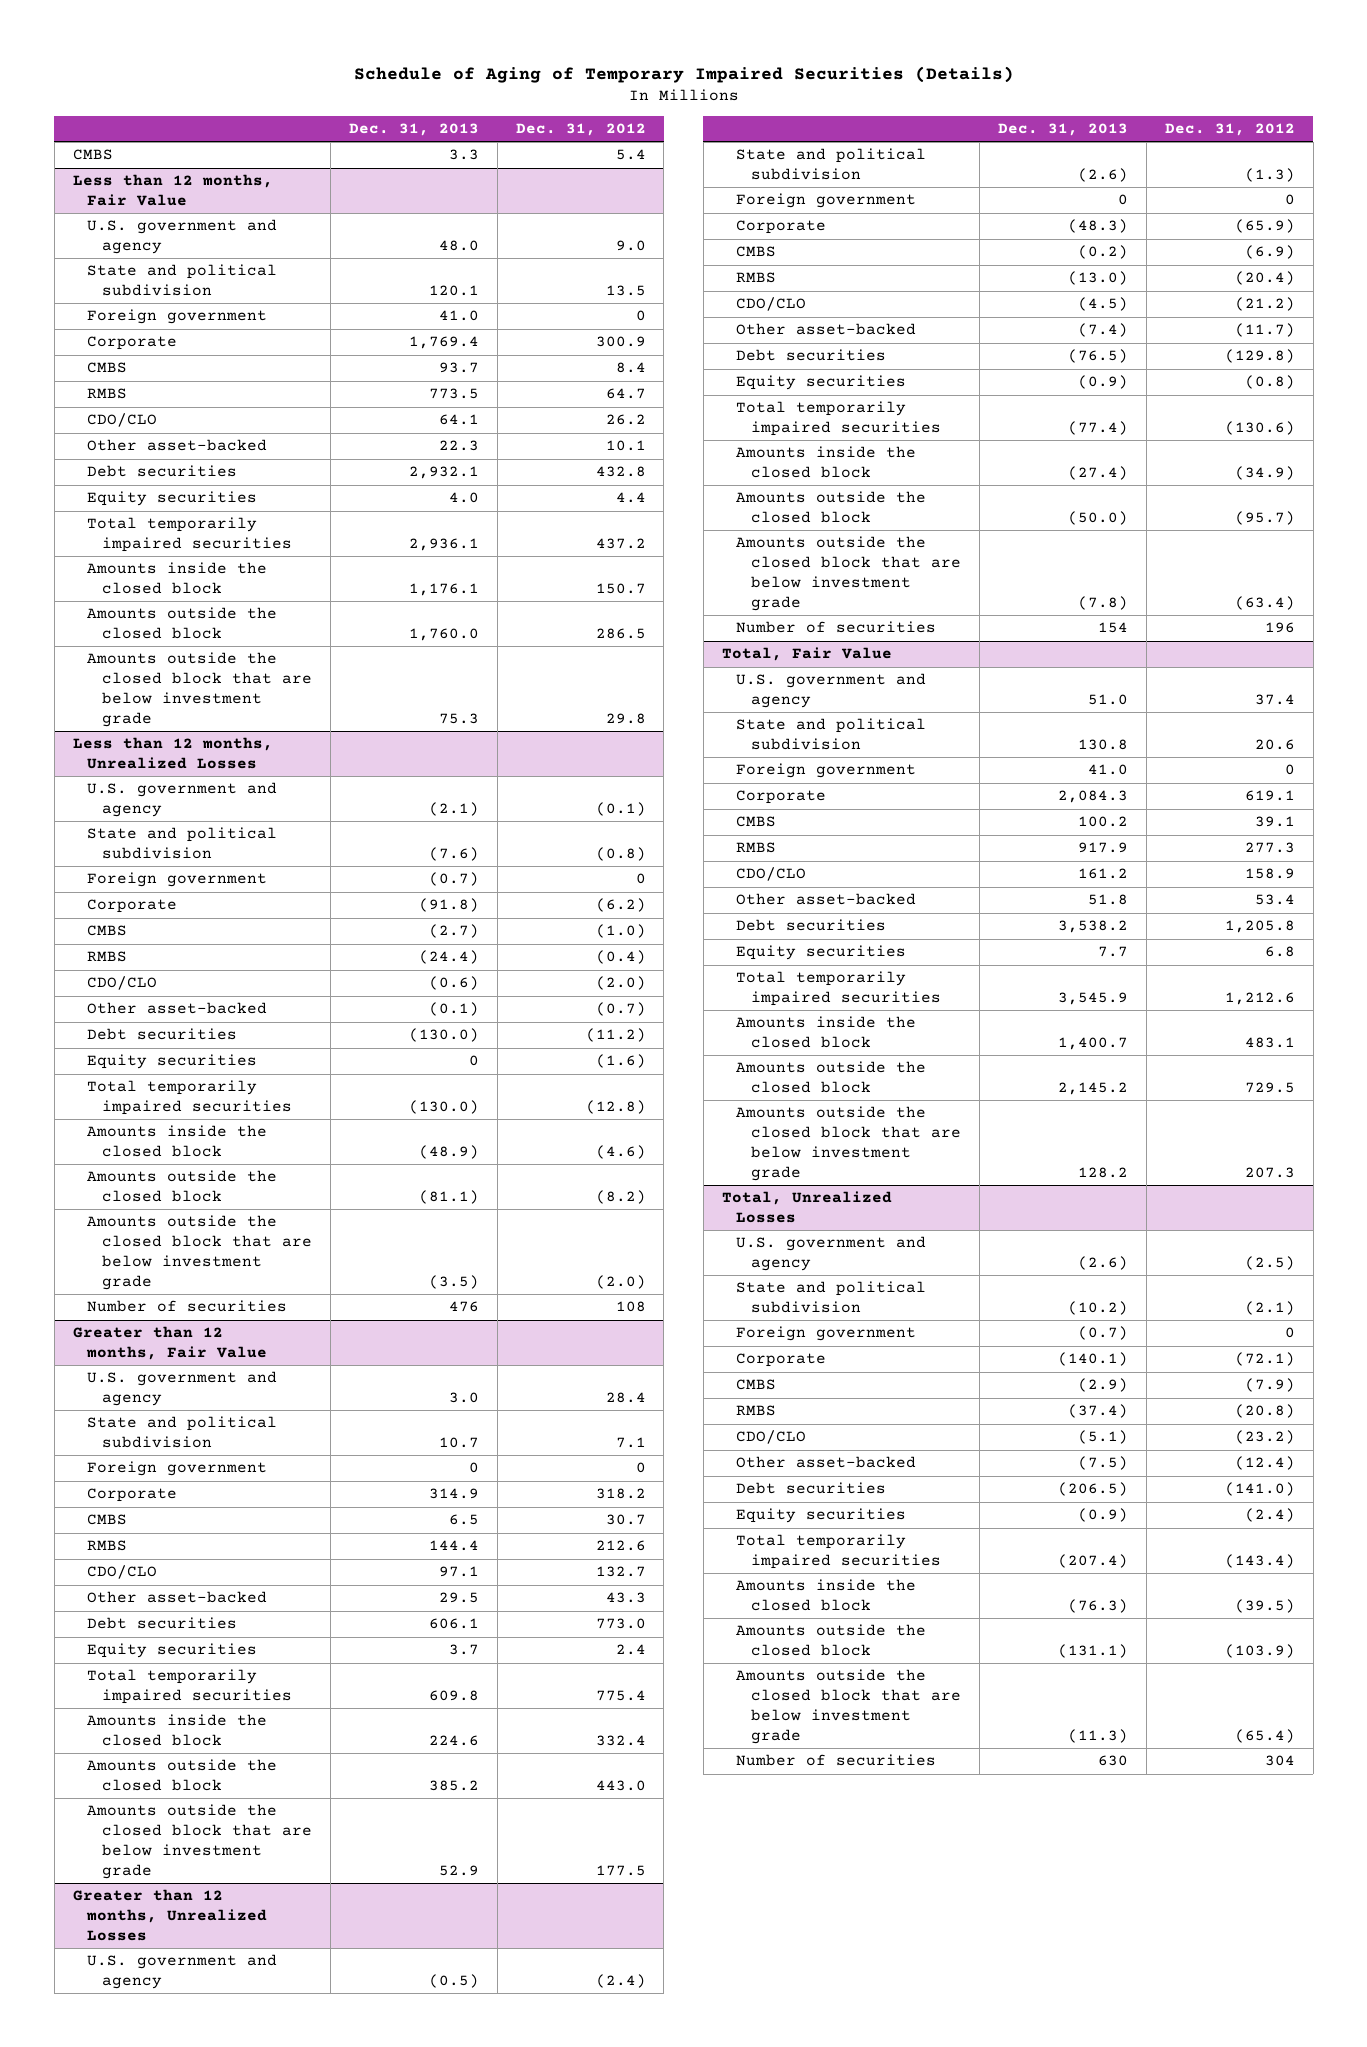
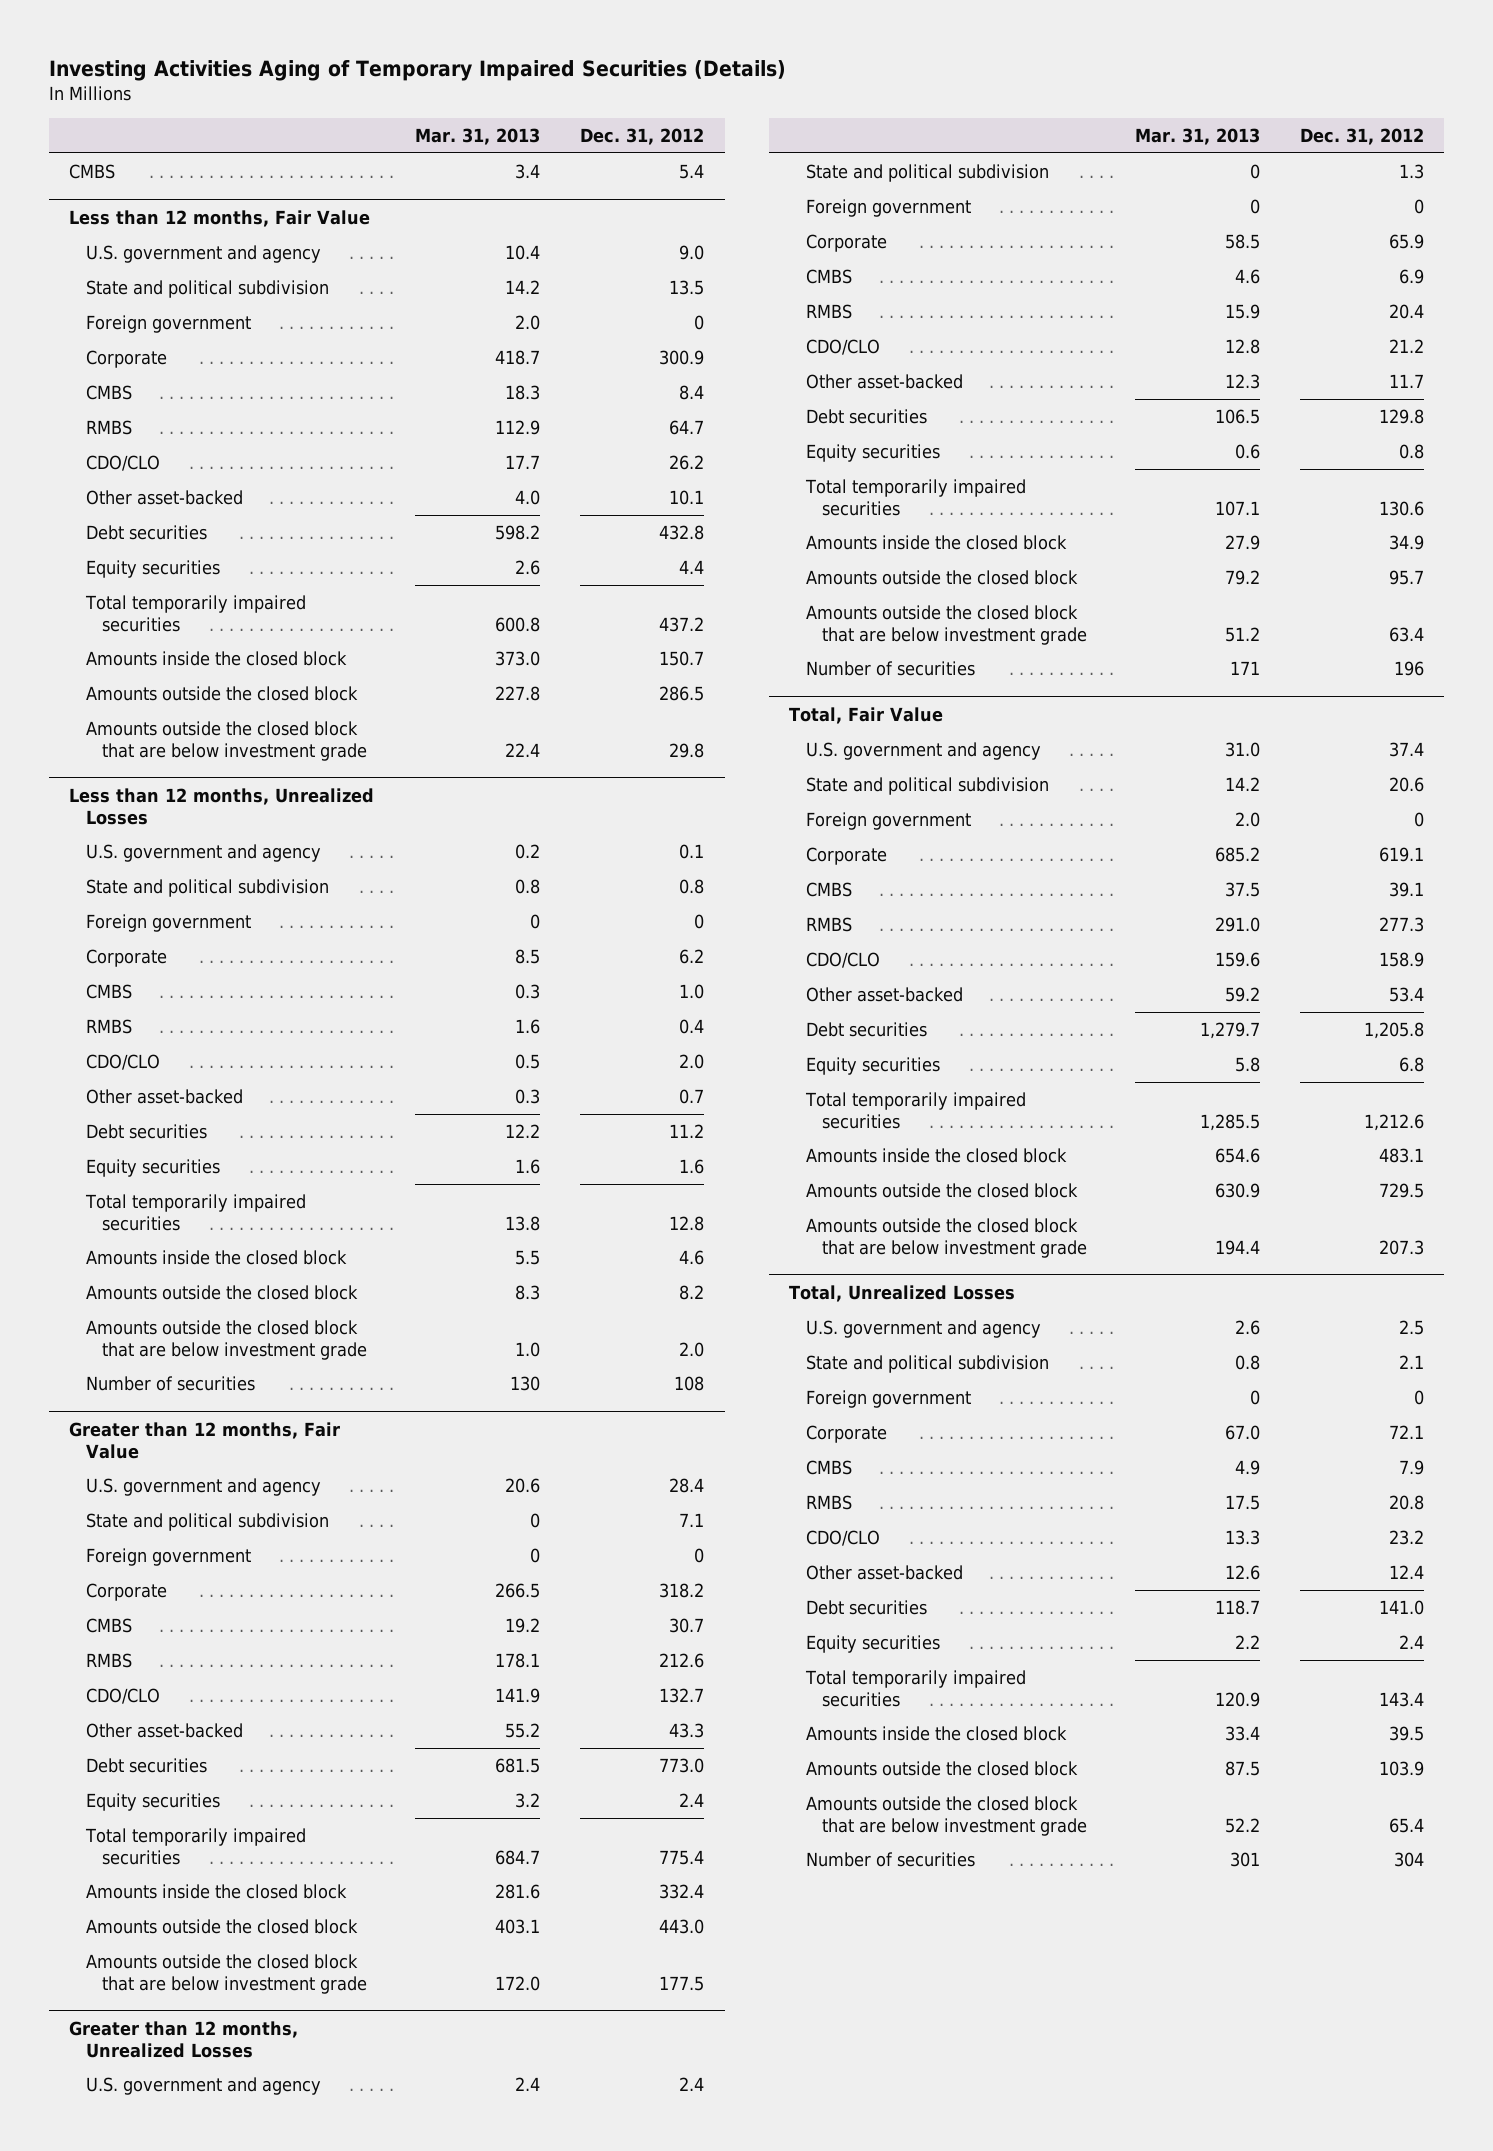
- Schedule of Aging of Temporary Impaired Securities (Details)
+ Investing Activities Aging of Temporary Impaired Securities (Details)
- | Dec. 31, 2013 | Dec. 31, 2012
+ | Mar. 31, 2013 | Dec. 31, 2012
@ Less than 12 months, Unrealized Losses
- U.S. government and agency | (2.1) | (0.1)
- State and political subdivision | (7.6) | (0.8)
+ U.S. government and agency | 0.2 | 0.1
+ State and political subdivision | 0.8 | 0.8
- Corporate | (91.8) | (6.2)
- CMBS | (2.7) | (1.0)
- RMBS | (24.4) | (0.4)
- CDO/CLO | (0.6) | (2.0)
- Other asset-backed | (0.1) | (0.7)
- Debt securities | (130.0) | (11.2)
- Equity securities | 0 | (1.6)
- Total temporarily impaired securities | (130.0) | (12.8)
- Amounts inside the closed block | (48.9) | (4.6)
- Amounts outside the closed block | (81.1) | (8.2)
- Amounts outside the closed block that are below investment grade | (3.5) | (2.0)
+ Corporate | 8.5 | 6.2
+ CMBS | 0.3 | 1.0
+ RMBS | 1.6 | 0.4
+ CDO/CLO | 0.5 | 2.0
+ Other asset-backed | 0.3 | 0.7
+ Debt securities | 12.2 | 11.2
+ Equity securities | 1.6 | 1.6
+ Total temporarily impaired securities | 13.8 | 12.8
+ Amounts inside the closed block | 5.5 | 4.6
+ Amounts outside the closed block | 8.3 | 8.2
+ Amounts outside the closed block that are below investment grade | 1.0 | 2.0
@ Greater than 12 months, Unrealized Losses
- U.S. government and agency | (0.5) | (2.4)
- State and political subdivision | (2.6) | (1.3)
+ U.S. government and agency | 2.4 | 2.4
+ State and political subdivision | 0 | 1.3
- Corporate | (48.3) | (65.9)
- CMBS | (0.2) | (6.9)
- RMBS | (13.0) | (20.4)
- CDO/CLO | (4.5) | (21.2)
- Other asset-backed | (7.4) | (11.7)
- Debt securities | (76.5) | (129.8)
- Equity securities | (0.9) | (0.8)
- Total temporarily impaired securities | (77.4) | (130.6)
- Amounts inside the closed block | (27.4) | (34.9)
- Amounts outside the closed block | (50.0) | (95.7)
- Amounts outside the closed block that are below investment grade | (7.8) | (63.4)
+ Corporate | 58.5 | 65.9
+ CMBS | 4.6 | 6.9
+ RMBS | 15.9 | 20.4
+ CDO/CLO | 12.8 | 21.2
+ Other asset-backed | 12.3 | 11.7
+ Debt securities | 106.5 | 129.8
+ Equity securities | 0.6 | 0.8
+ Total temporarily impaired securities | 107.1 | 130.6
+ Amounts inside the closed block | 27.9 | 34.9
+ Amounts outside the closed block | 79.2 | 95.7
+ Amounts outside the closed block that are below investment grade | 51.2 | 63.4
@ Total, Unrealized Losses
- U.S. government and agency | (2.6) | (2.5)
- State and political subdivision | (10.2) | (2.1)
+ U.S. government and agency | 2.6 | 2.5
+ State and political subdivision | 0.8 | 2.1
- Corporate | (140.1) | (72.1)
- CMBS | (2.9) | (7.9)
- RMBS | (37.4) | (20.8)
- CDO/CLO | (5.1) | (23.2)
- Other asset-backed | (7.5) | (12.4)
- Debt securities | (206.5) | (141.0)
- Equity securities | (0.9) | (2.4)
- Total temporarily impaired securities | (207.4) | (143.4)
- Amounts inside the closed block | (76.3) | (39.5)
- Amounts outside the closed block | (131.1) | (103.9)
- Amounts outside the closed block that are below investment grade | (11.3) | (65.4)
+ Corporate | 67.0 | 72.1
+ CMBS | 4.9 | 7.9
+ RMBS | 17.5 | 20.8
+ CDO/CLO | 13.3 | 23.2
+ Other asset-backed | 12.6 | 12.4
+ Debt securities | 118.7 | 141.0
+ Equity securities | 2.2 | 2.4
+ Total temporarily impaired securities | 120.9 | 143.4
+ Amounts inside the closed block | 33.4 | 39.5
+ Amounts outside the closed block | 87.5 | 103.9
+ Amounts outside the closed block that are below investment grade | 52.2 | 65.4

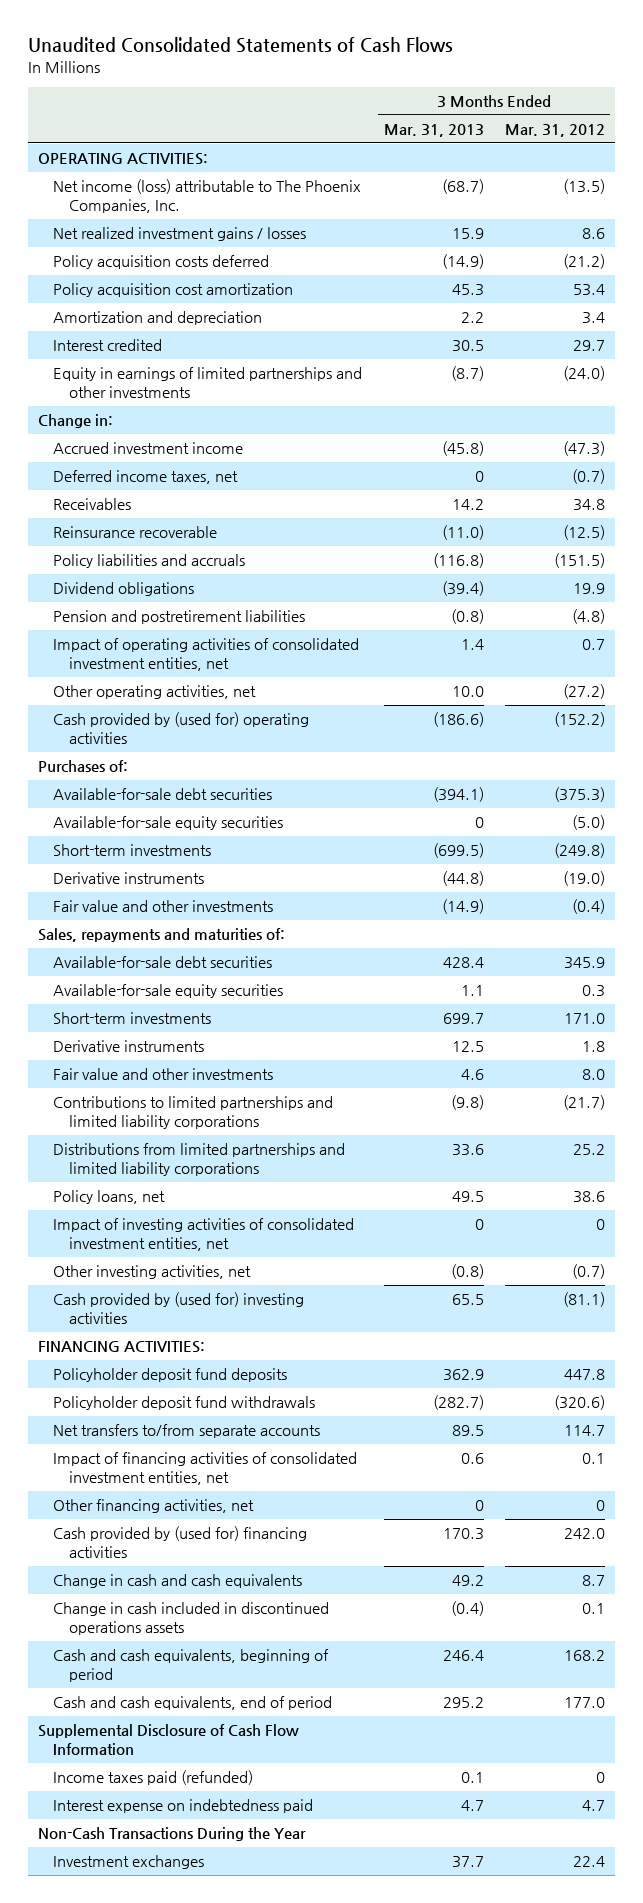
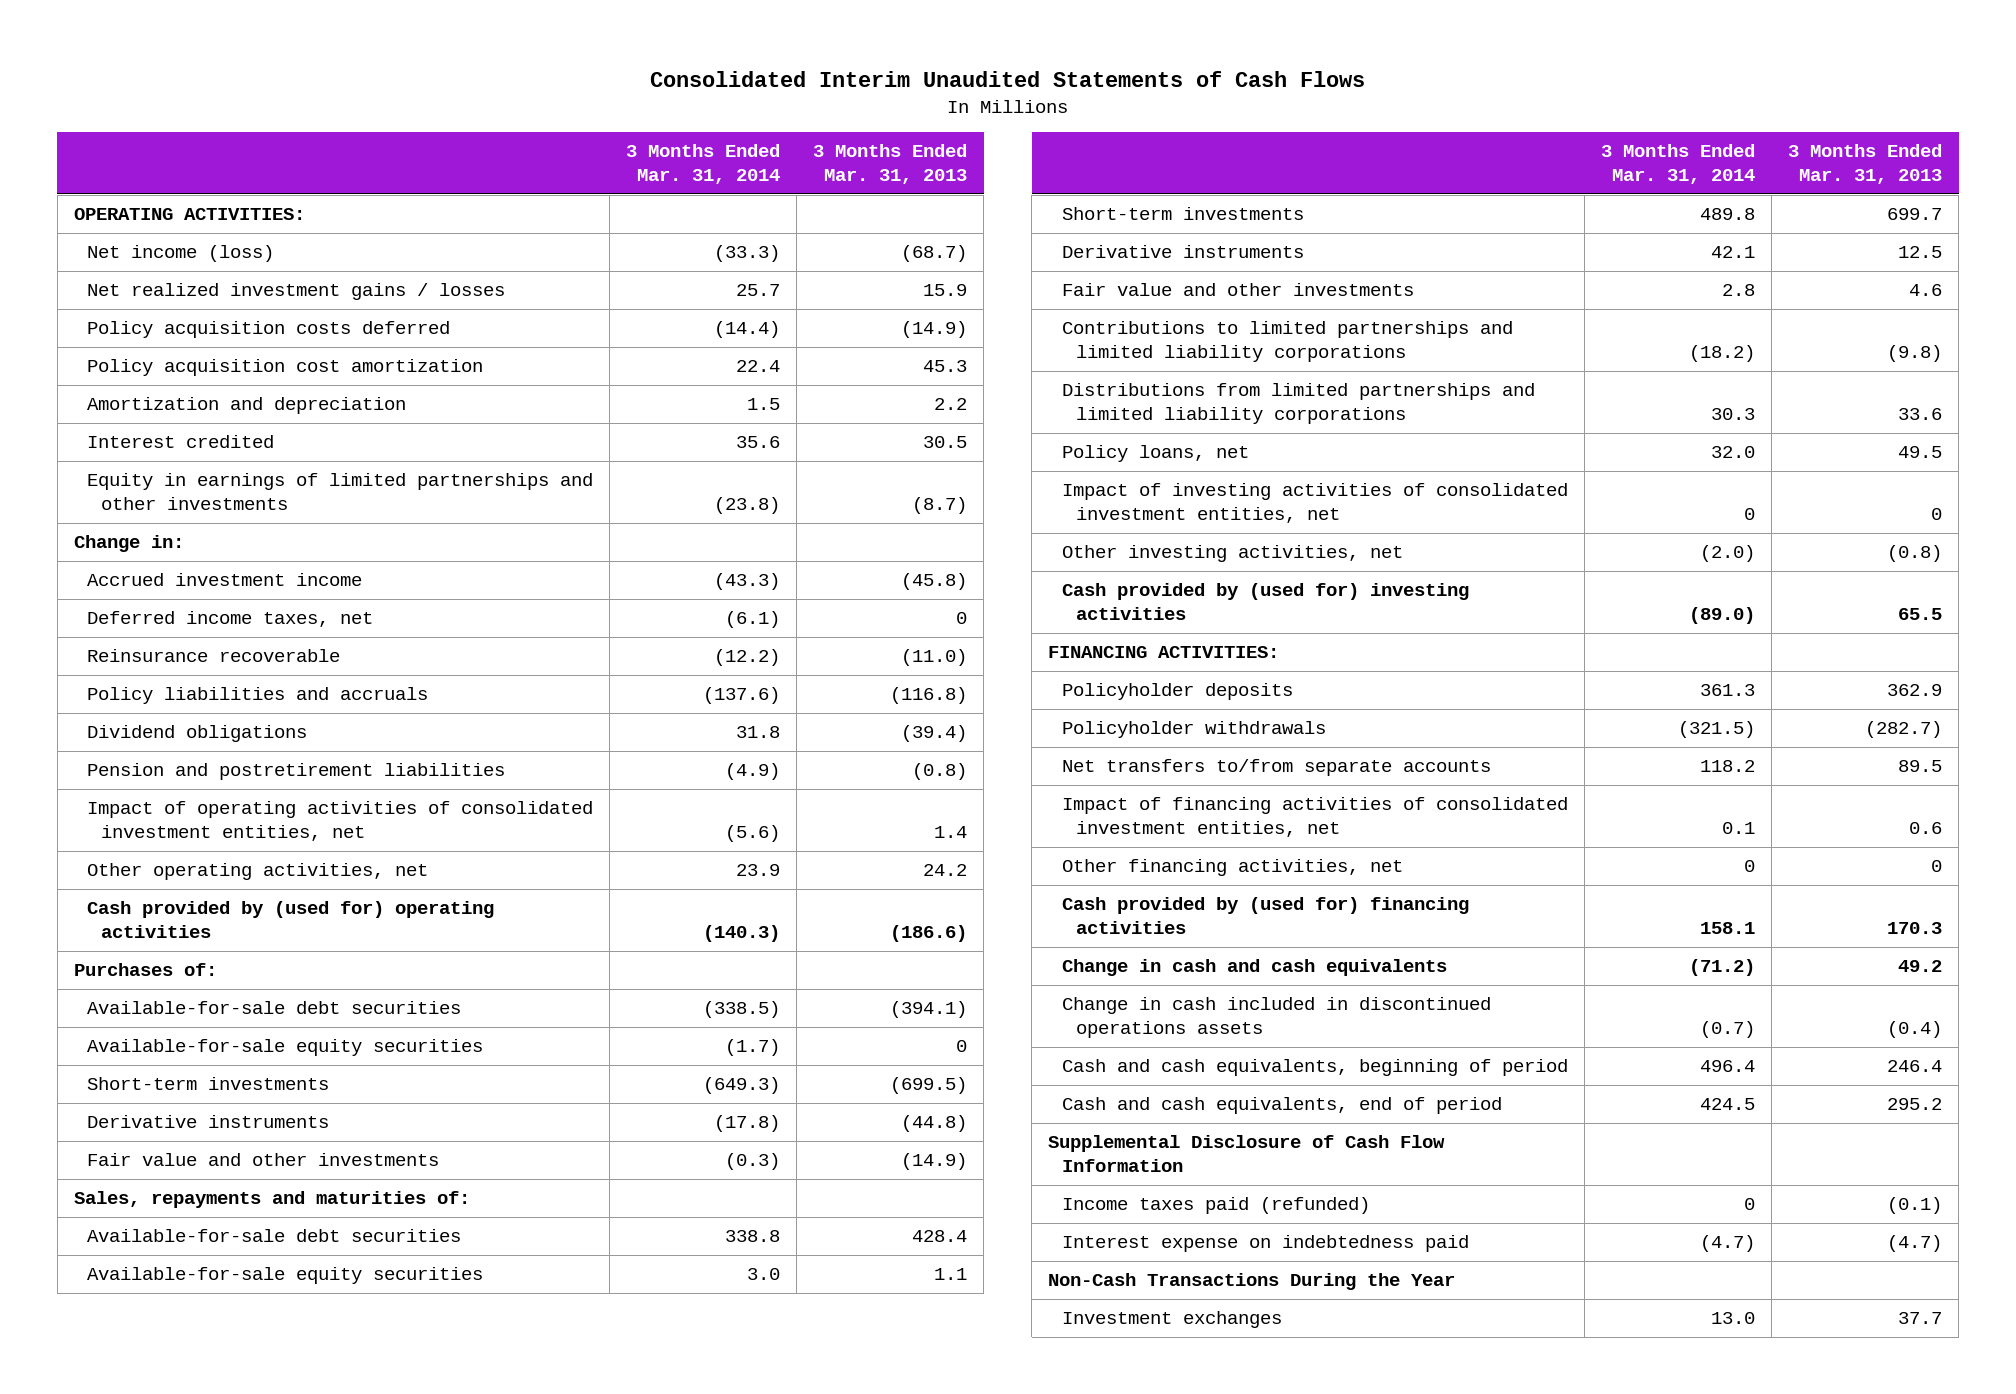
- Unaudited Consolidated Statements of Cash Flows
+ Consolidated Interim Unaudited Statements of Cash Flows
- | 3 Months Ended Mar. 31, 2013 | 3 Months Ended Mar. 31, 2012
+ | 3 Months Ended Mar. 31, 2014 | 3 Months Ended Mar. 31, 2013
- Net income (loss) attributable to The Phoenix Companies, Inc. | (68.7) | (13.5)
+ Net income (loss) | (33.3) | (68.7)
- Receivables | 14.2 | 34.8
- Other operating activities, net | 10.0 | (27.2)
+ Other operating activities, net | 23.9 | 24.2
- Policyholder deposit fund deposits | 362.9 | 447.8
- Policyholder deposit fund withdrawals | (282.7) | (320.6)
+ Policyholder deposits | 361.3 | 362.9
+ Policyholder withdrawals | (321.5) | (282.7)
- Income taxes paid (refunded) | 0.1 | 0
- Interest expense on indebtedness paid | 4.7 | 4.7
+ Income taxes paid (refunded) | 0 | (0.1)
+ Interest expense on indebtedness paid | (4.7) | (4.7)

